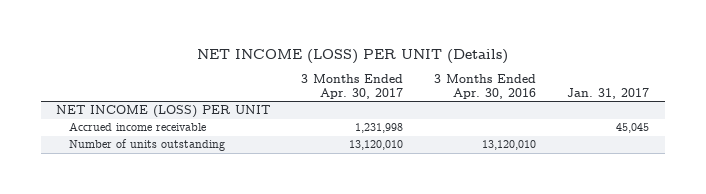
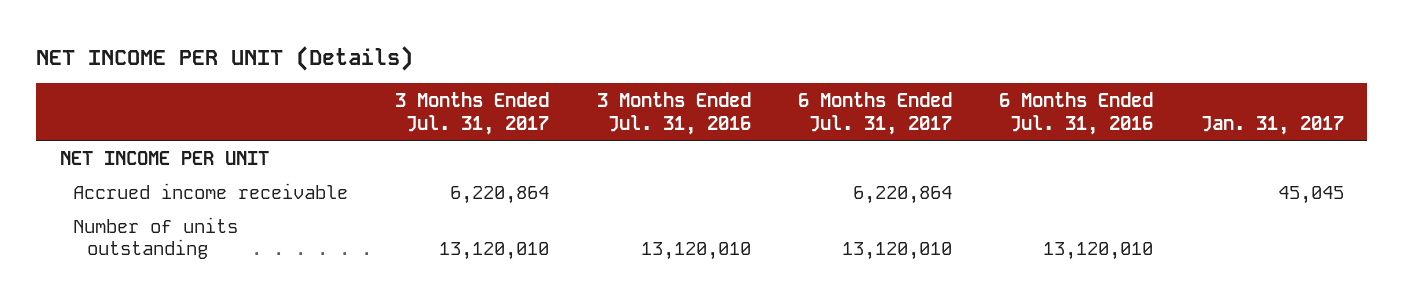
- NET INCOME (LOSS) PER UNIT (Details)
+ NET INCOME PER UNIT (Details)
- | 3 Months Ended Apr. 30, 2017 | 3 Months Ended Apr. 30, 2016 | Jan. 31, 2017
+ | 3 Months Ended Jul. 31, 2017 | 3 Months Ended Jul. 31, 2016 | 6 Months Ended Jul. 31, 2017 | 6 Months Ended Jul. 31, 2016 | Jan. 31, 2017
- NET INCOME (LOSS) PER UNIT
+ NET INCOME PER UNIT

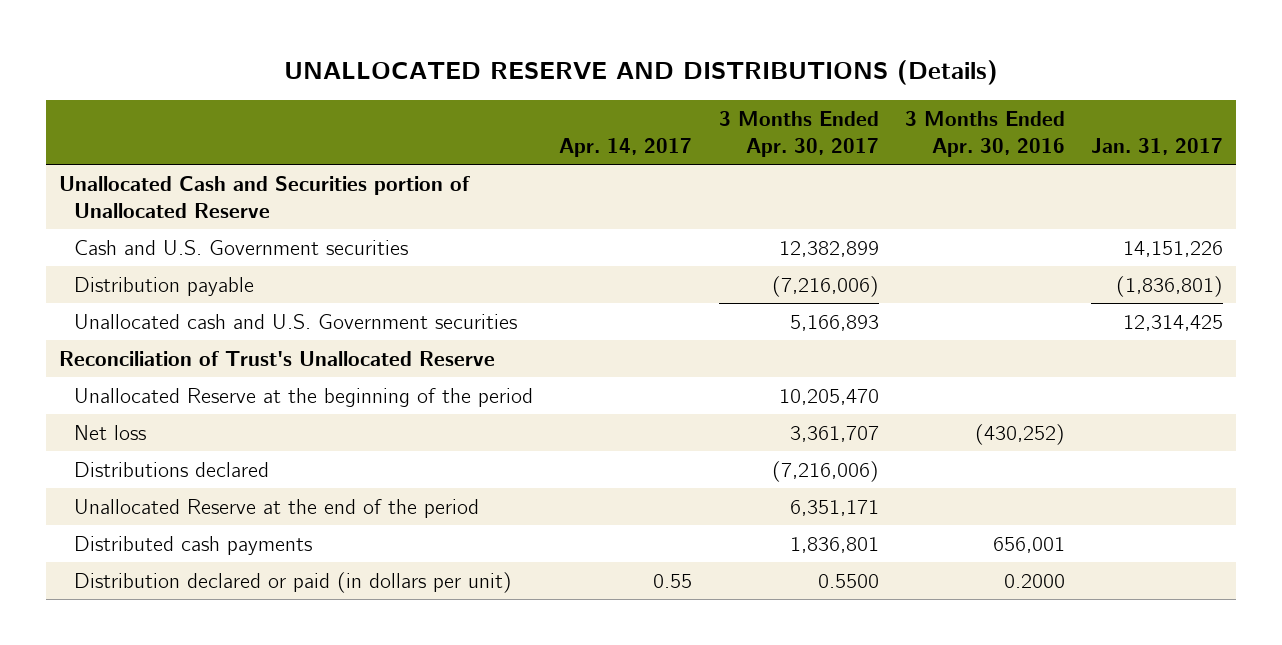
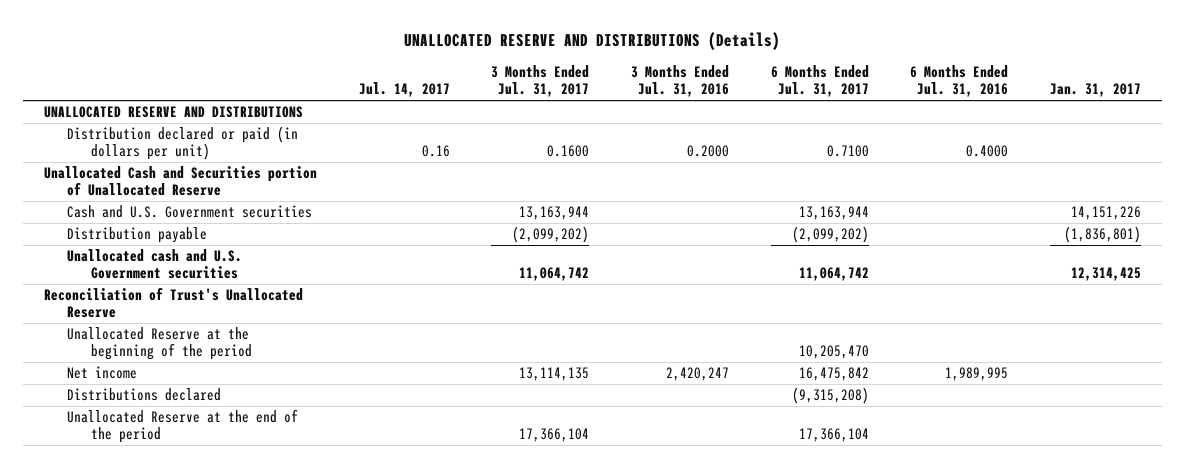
- | Apr. 14, 2017 | 3 Months Ended Apr. 30, 2017 | 3 Months Ended Apr. 30, 2016 | Jan. 31, 2017
+ | Jul. 14, 2017 | 3 Months Ended Jul. 31, 2017 | 3 Months Ended Jul. 31, 2016 | 6 Months Ended Jul. 31, 2017 | 6 Months Ended Jul. 31, 2016 | Jan. 31, 2017
+ UNALLOCATED RESERVE AND DISTRIBUTIONS
moved up: Distribution declared or paid (in dollars per unit) | 0.16 | 0.1600 | 0.2000 | 0.7100 | 0.4000 |
- Net loss | | 3,361,707 | (430,252) |
+ Net income | | 13,114,135 | 2,420,247 | 16,475,842 | 1,989,995 |
- Distributed cash payments | | 1,836,801 | 656,001 |

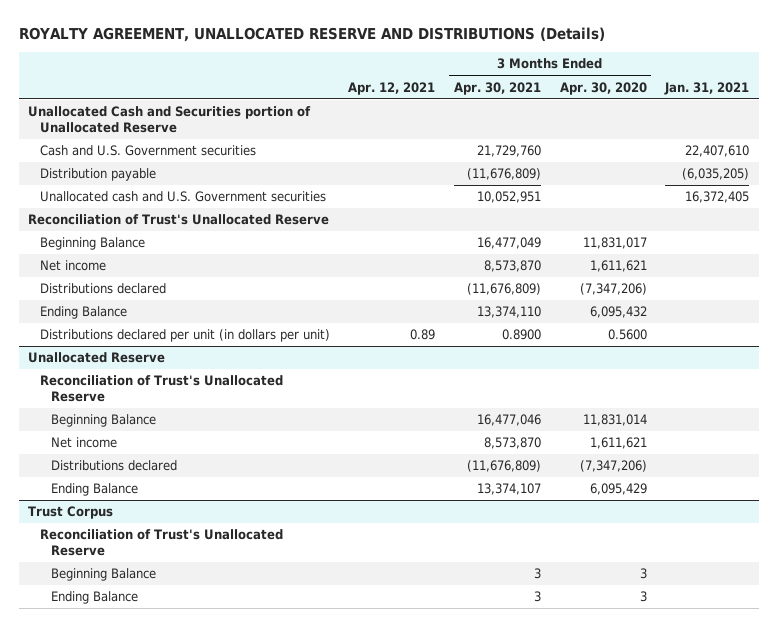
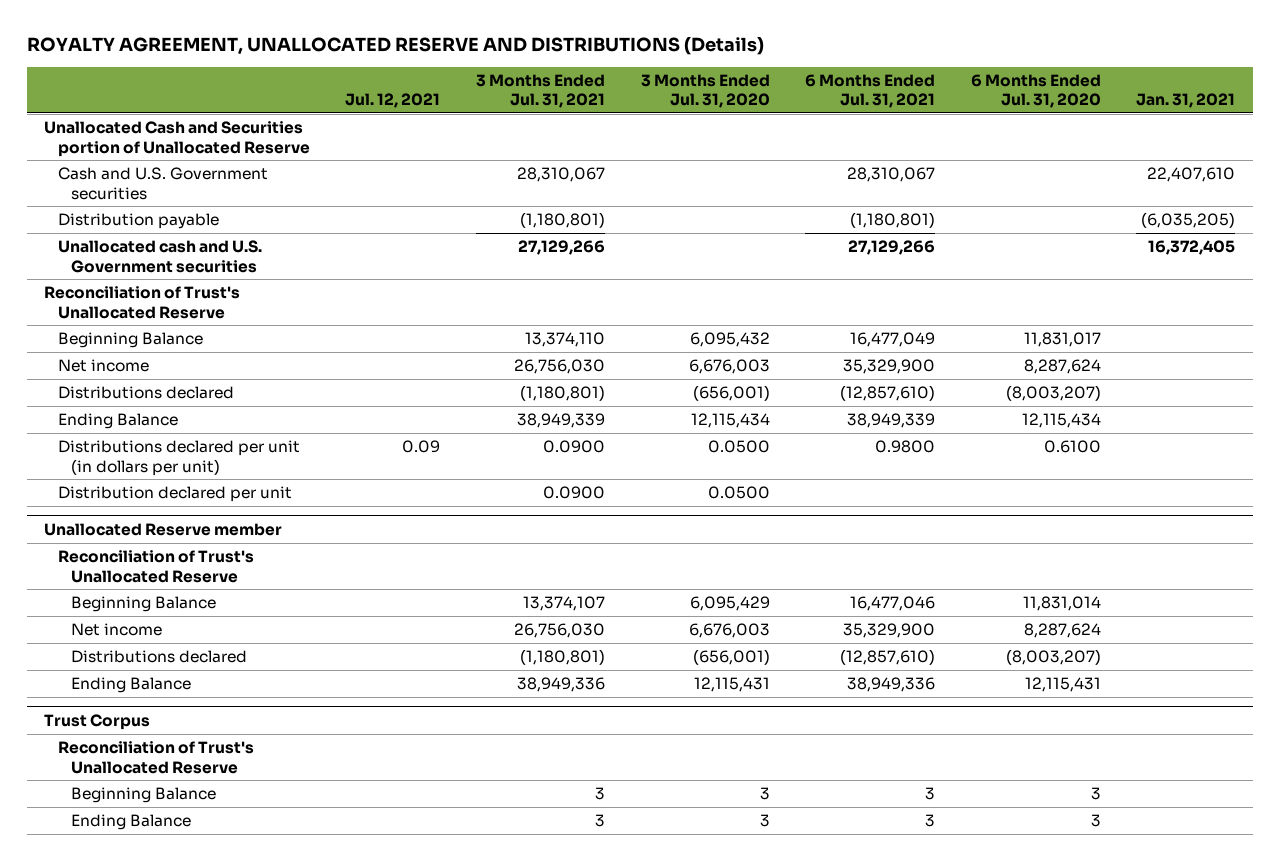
- | Apr. 12, 2021 | 3 Months Ended Apr. 30, 2021 | 3 Months Ended Apr. 30, 2020 | Jan. 31, 2021
+ | Jul. 12, 2021 | 3 Months Ended Jul. 31, 2021 | 3 Months Ended Jul. 31, 2020 | 6 Months Ended Jul. 31, 2021 | 6 Months Ended Jul. 31, 2020 | Jan. 31, 2021
- Unallocated Reserve
+ Distribution declared per unit | | 0.0900 | 0.0500 | | |
+ Unallocated Reserve member

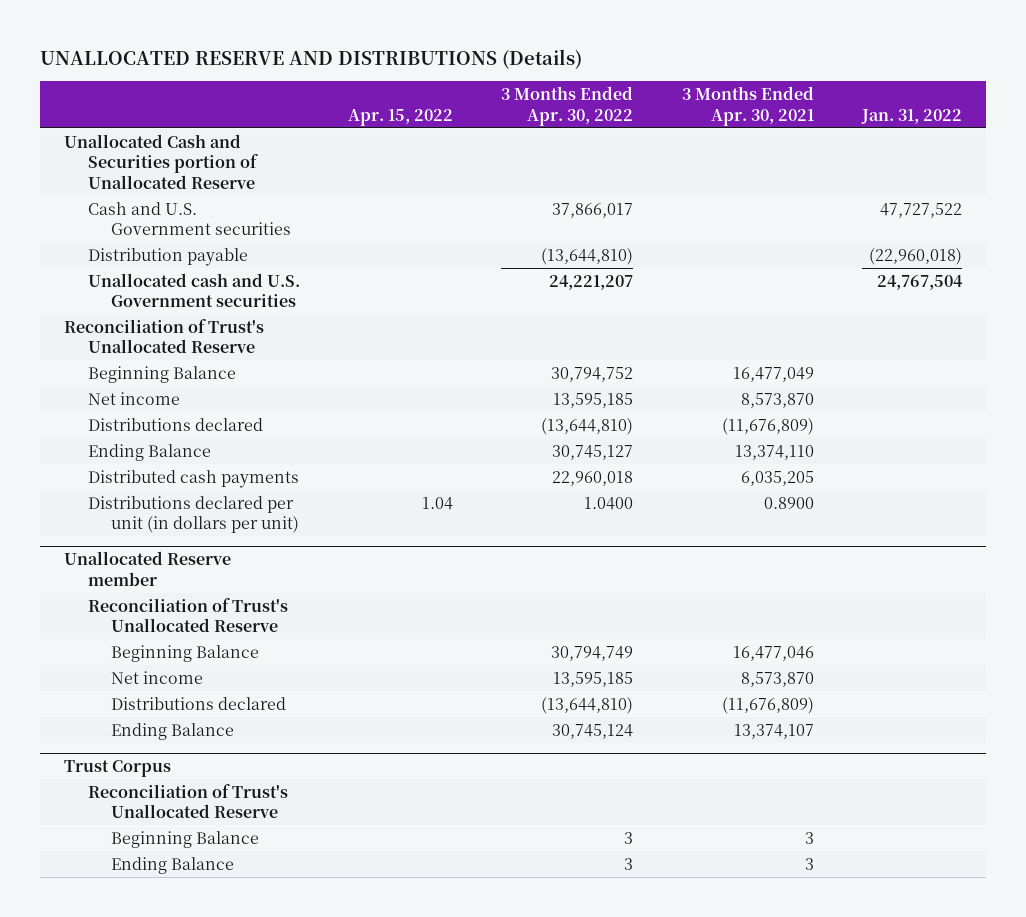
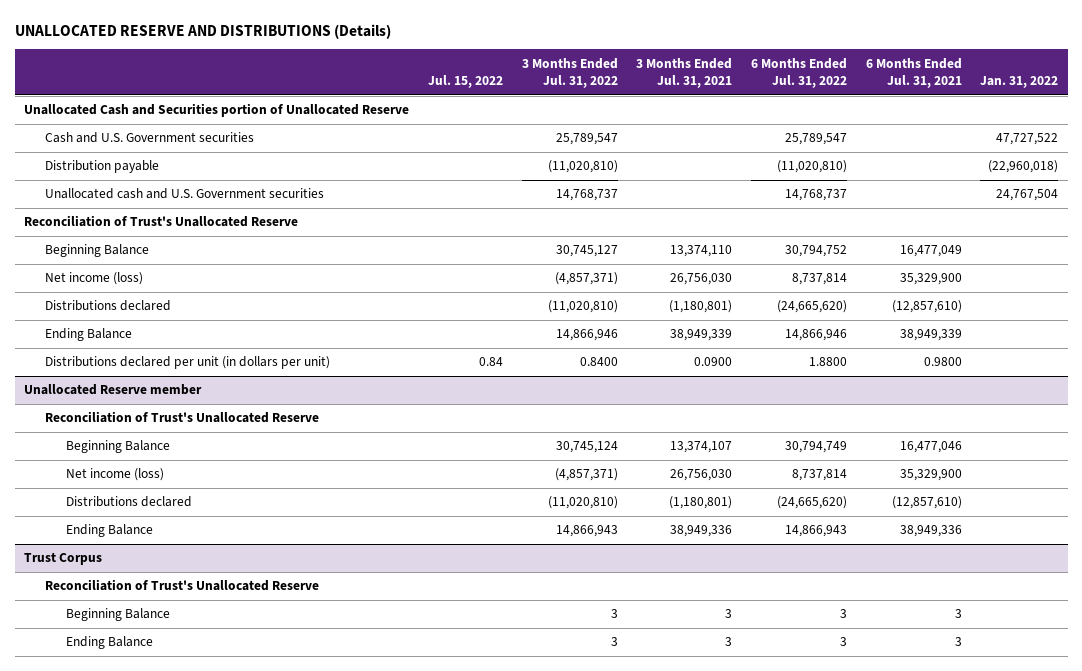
- | Apr. 15, 2022 | 3 Months Ended Apr. 30, 2022 | 3 Months Ended Apr. 30, 2021 | Jan. 31, 2022
+ | Jul. 15, 2022 | 3 Months Ended Jul. 31, 2022 | 3 Months Ended Jul. 31, 2021 | 6 Months Ended Jul. 31, 2022 | 6 Months Ended Jul. 31, 2021 | Jan. 31, 2022
- Net income | | 13,595,185 | 8,573,870 |
+ Net income (loss) | | (4,857,371) | 26,756,030 | 8,737,814 | 35,329,900 |
- Distributed cash payments | | 22,960,018 | 6,035,205 |
@ Unallocated Reserve member
- Net income | | 13,595,185 | 8,573,870 |
+ Net income (loss) | | (4,857,371) | 26,756,030 | 8,737,814 | 35,329,900 |

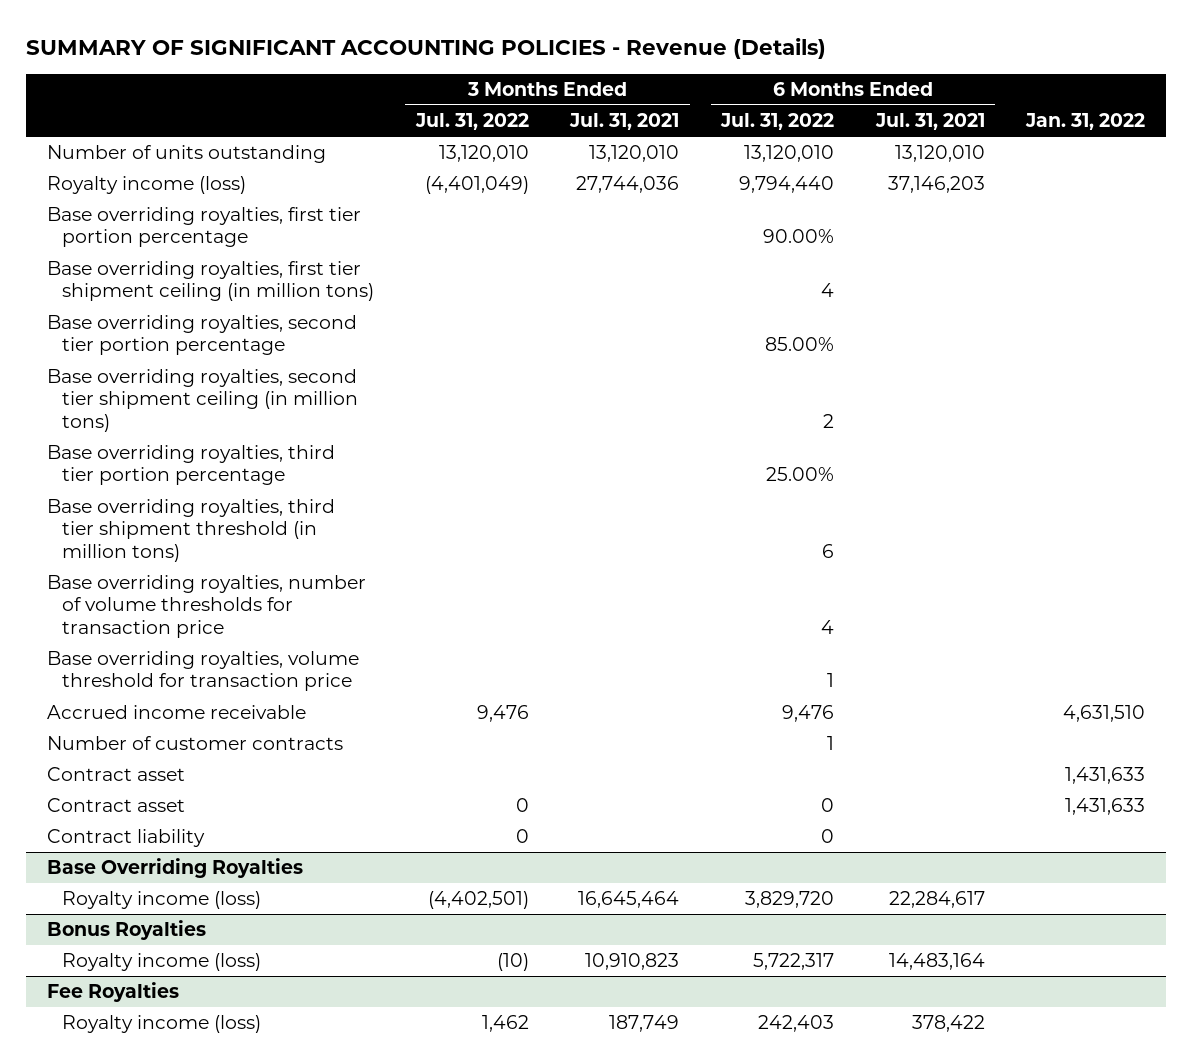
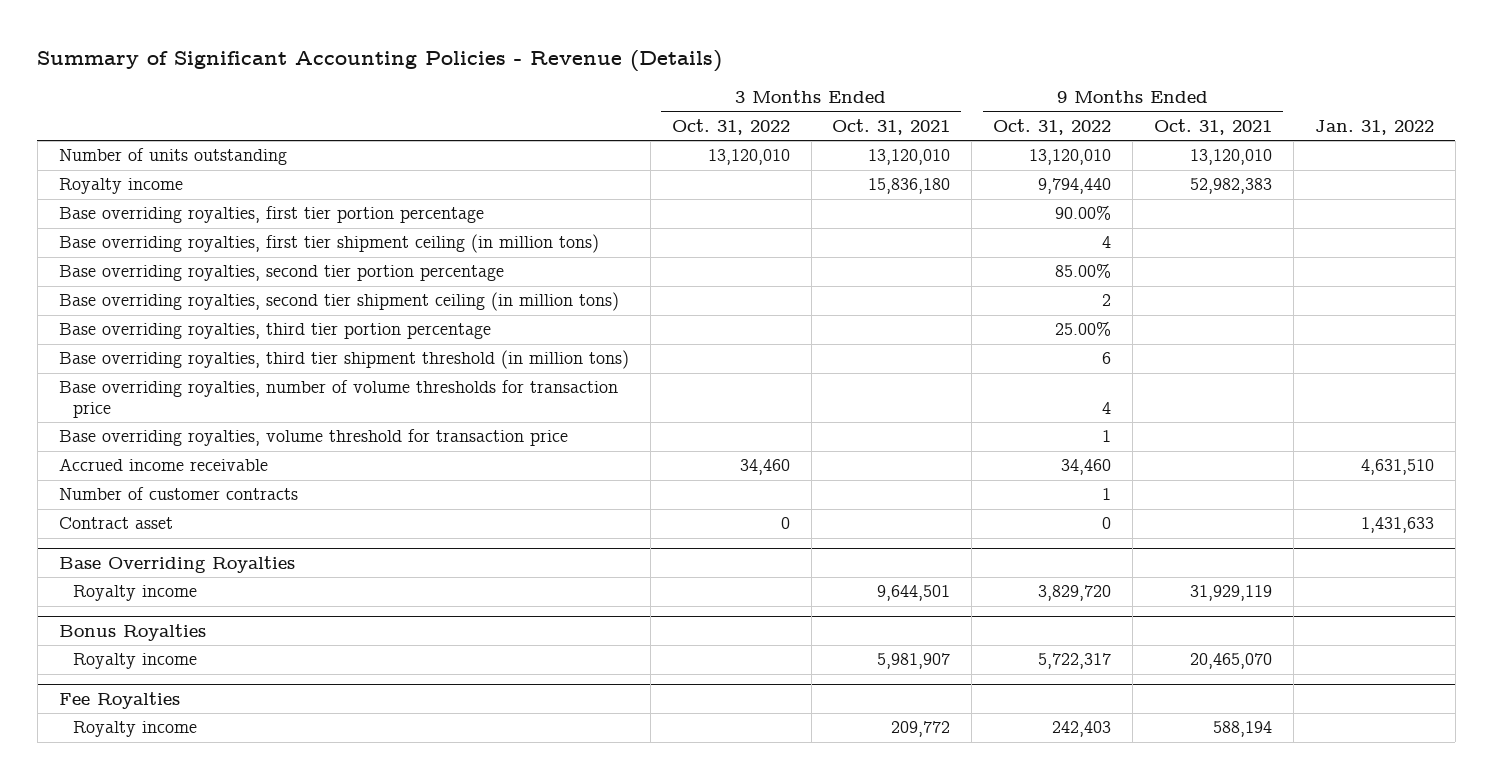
- SUMMARY OF SIGNIFICANT ACCOUNTING POLICIES - Revenue (Details)
+ Summary of Significant Accounting Policies - Revenue (Details)
- | 3 Months Ended Jul. 31, 2022 | 3 Months Ended Jul. 31, 2021 | 6 Months Ended Jul. 31, 2022 | 6 Months Ended Jul. 31, 2021 | Jan. 31, 2022
+ | 3 Months Ended Oct. 31, 2022 | 3 Months Ended Oct. 31, 2021 | 9 Months Ended Oct. 31, 2022 | 9 Months Ended Oct. 31, 2021 | Jan. 31, 2022
- Royalty income (loss) | (4,401,049) | 27,744,036 | 9,794,440 | 37,146,203 |
+ Royalty income | | 15,836,180 | 9,794,440 | 52,982,383 |
- Contract asset | 0 | | 0 | | 1,431,633
- Contract liability | 0 | | 0 | |
@ Base Overriding Royalties
- Royalty income (loss) | (4,402,501) | 16,645,464 | 3,829,720 | 22,284,617 |
+ Royalty income | | 9,644,501 | 3,829,720 | 31,929,119 |
@ Bonus Royalties
- Royalty income (loss) | (10) | 10,910,823 | 5,722,317 | 14,483,164 |
+ Royalty income | | 5,981,907 | 5,722,317 | 20,465,070 |
@ Fee Royalties
- Royalty income (loss) | 1,462 | 187,749 | 242,403 | 378,422 |
+ Royalty income | | 209,772 | 242,403 | 588,194 |

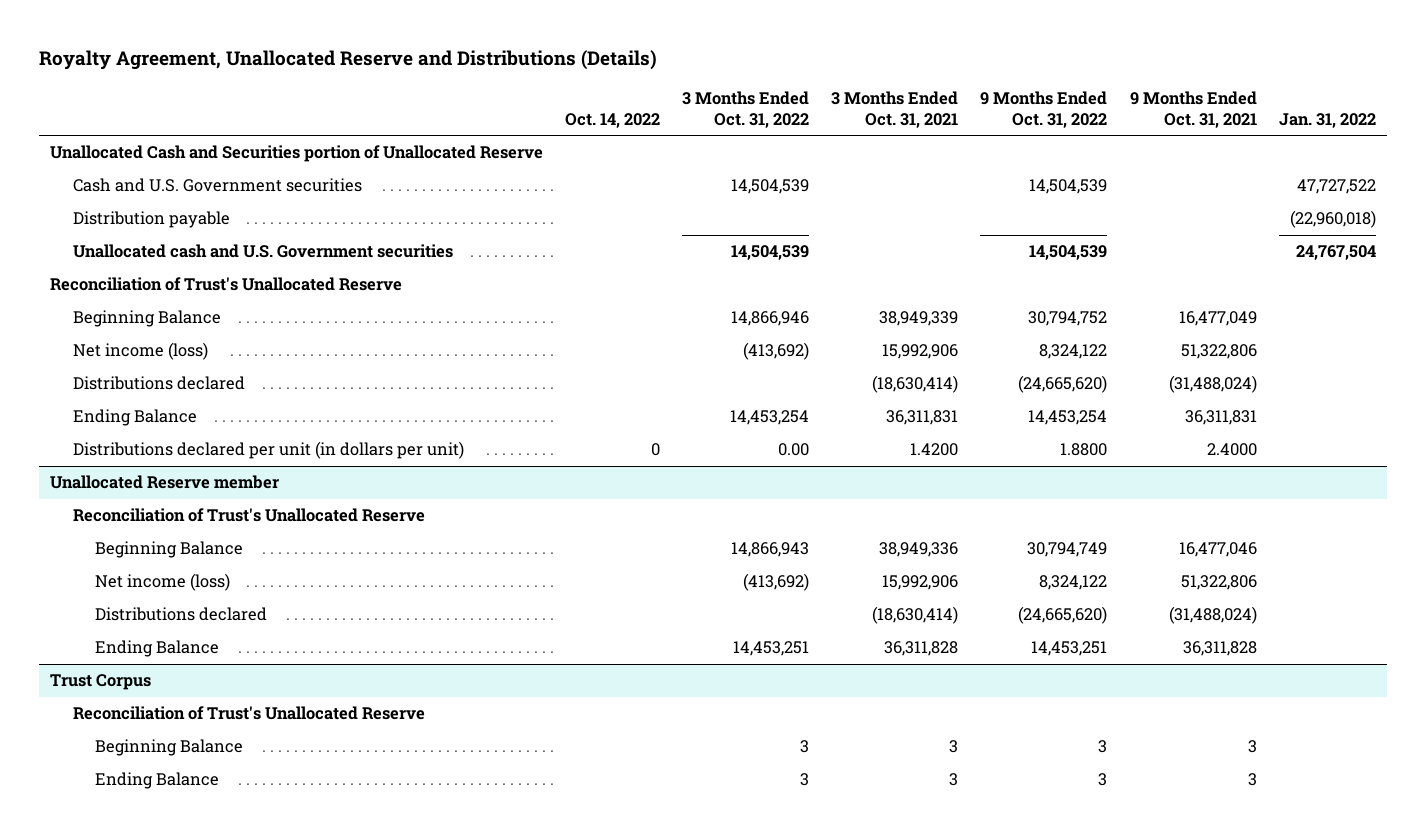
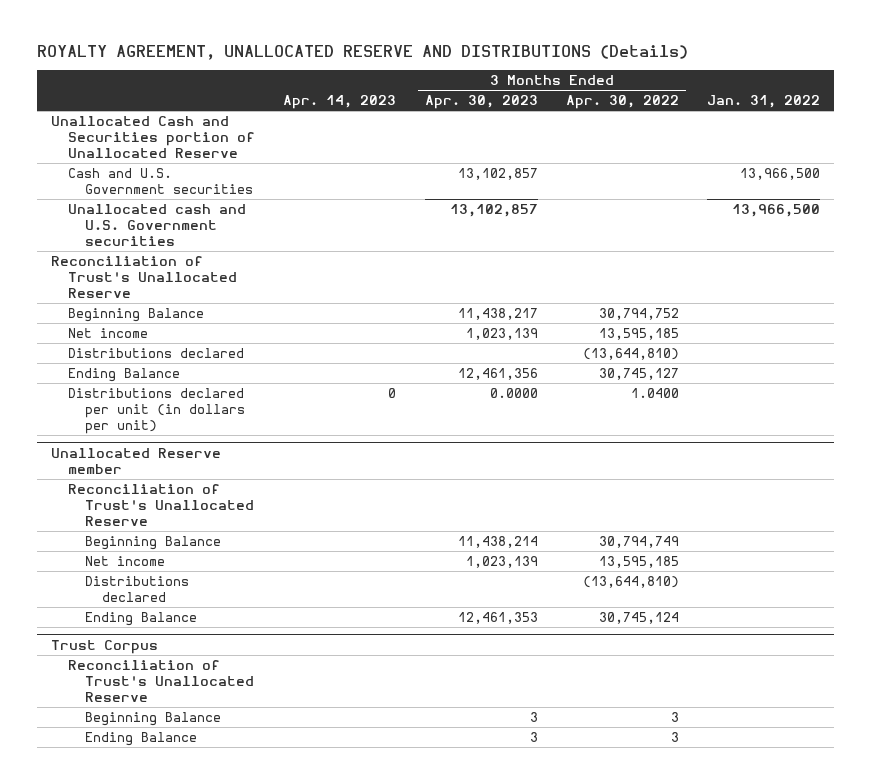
- Royalty Agreement, Unallocated Reserve and Distributions (Details)
+ ROYALTY AGREEMENT, UNALLOCATED RESERVE AND DISTRIBUTIONS (Details)
- | Oct. 14, 2022 | 3 Months Ended Oct. 31, 2022 | 3 Months Ended Oct. 31, 2021 | 9 Months Ended Oct. 31, 2022 | 9 Months Ended Oct. 31, 2021 | Jan. 31, 2022
+ | Apr. 14, 2023 | 3 Months Ended Apr. 30, 2023 | 3 Months Ended Apr. 30, 2022 | Jan. 31, 2022
- Cash and U.S. Government securities | | 14,504,539 | | 14,504,539 | | 47,727,522
- Distribution payable | | | | | | (22,960,018)
- Unallocated cash and U.S. Government securities | | 14,504,539 | | 14,504,539 | | 24,767,504
+ Cash and U.S. Government securities | | 13,102,857 | | 13,966,500
+ Unallocated cash and U.S. Government securities | | 13,102,857 | | 13,966,500
- Net income (loss) | | (413,692) | 15,992,906 | 8,324,122 | 51,322,806 |
+ Net income | | 1,023,139 | 13,595,185 |
@ Unallocated Reserve member
- Net income (loss) | | (413,692) | 15,992,906 | 8,324,122 | 51,322,806 |
+ Net income | | 1,023,139 | 13,595,185 |

